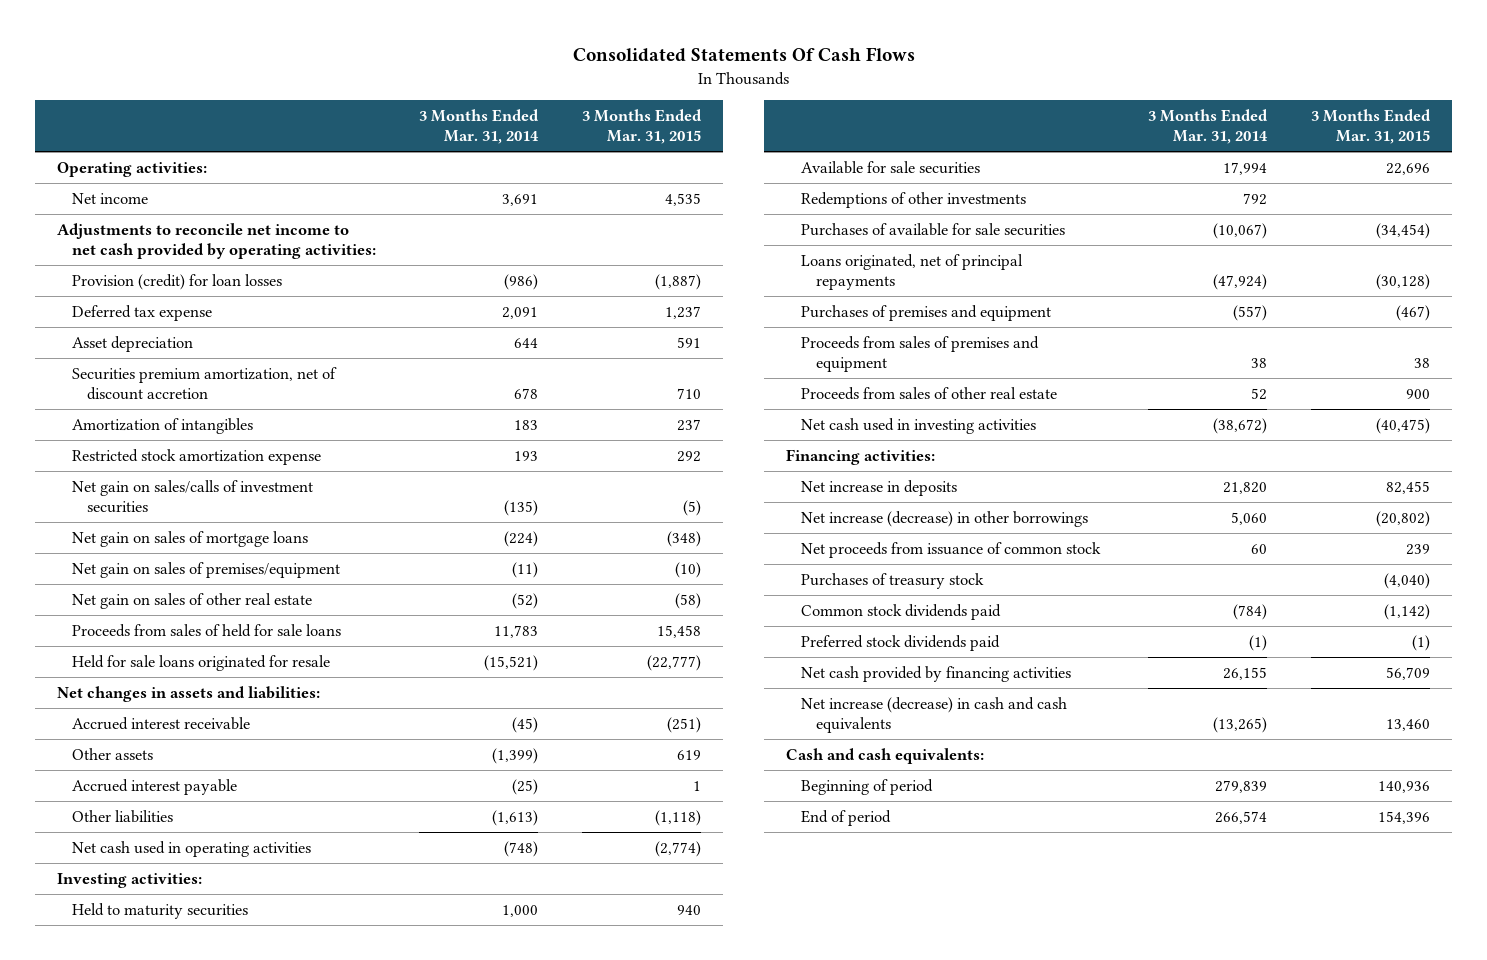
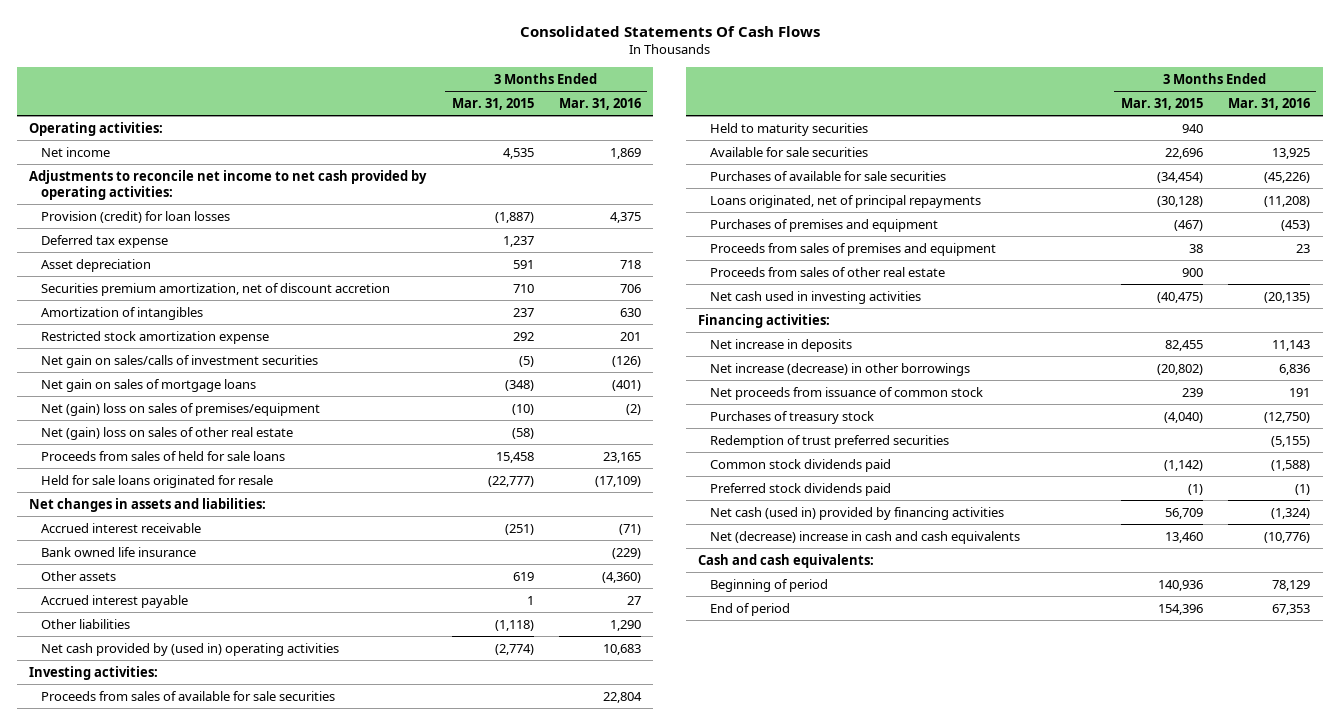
- | 3 Months Ended Mar. 31, 2014 | 3 Months Ended Mar. 31, 2015
+ | 3 Months Ended Mar. 31, 2015 | 3 Months Ended Mar. 31, 2016
- Net gain on sales of premises/equipment | (11) | (10)
- Net gain on sales of other real estate | (52) | (58)
+ Net (gain) loss on sales of premises/equipment | (10) | (2)
+ Net (gain) loss on sales of other real estate | (58) |
+ Bank owned life insurance | | (229)
- Net cash used in operating activities | (748) | (2,774)
+ Net cash provided by (used in) operating activities | (2,774) | 10,683
+ Proceeds from sales of available for sale securities | | 22,804
- Redemptions of other investments | 792 |
+ Redemption of trust preferred securities | | (5,155)
- Net cash provided by financing activities | 26,155 | 56,709
- Net increase (decrease) in cash and cash equivalents | (13,265) | 13,460
+ Net cash (used in) provided by financing activities | 56,709 | (1,324)
+ Net (decrease) increase in cash and cash equivalents | 13,460 | (10,776)

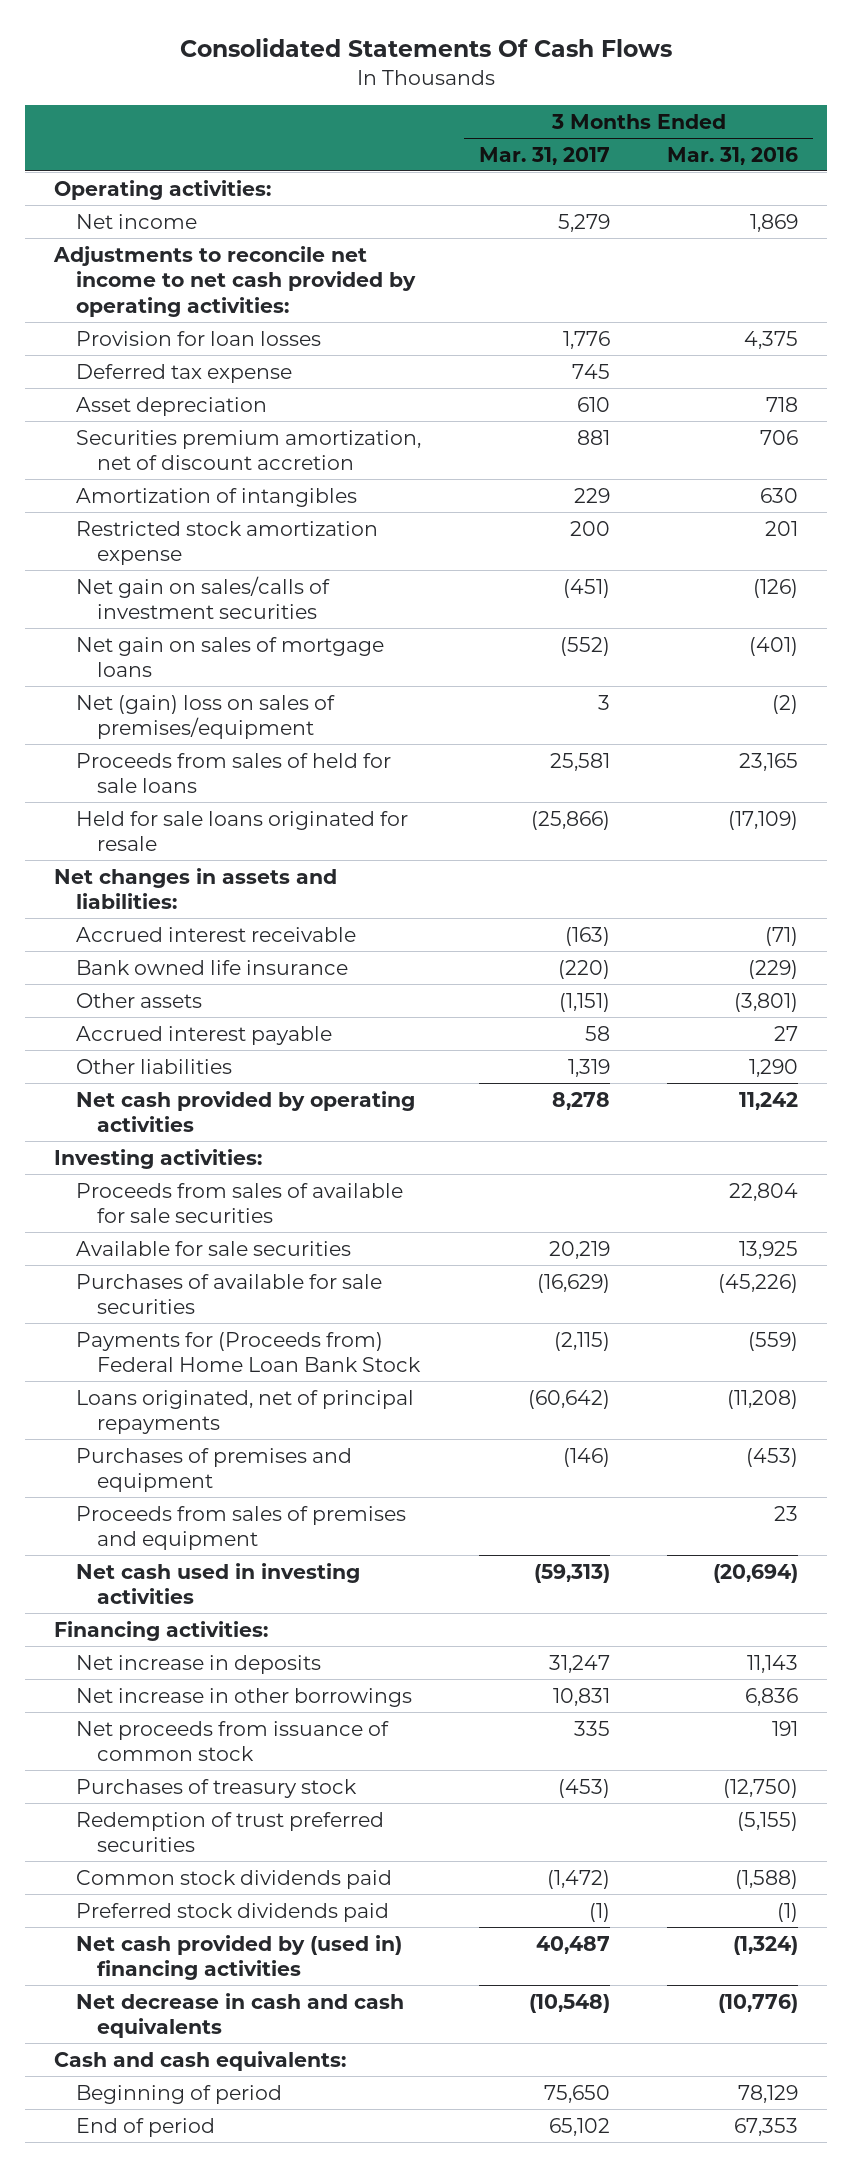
- | 3 Months Ended Mar. 31, 2015 | 3 Months Ended Mar. 31, 2016
+ | 3 Months Ended Mar. 31, 2017 | 3 Months Ended Mar. 31, 2016
- Provision (credit) for loan losses | (1,887) | 4,375
+ Provision for loan losses | 1,776 | 4,375
- Net (gain) loss on sales of other real estate | (58) |
- Other assets | 619 | (4,360)
+ Other assets | (1,151) | (3,801)
- Net cash provided by (used in) operating activities | (2,774) | 10,683
+ Net cash provided by operating activities | 8,278 | 11,242
- Held to maturity securities | 940 |
+ Payments for (Proceeds from) Federal Home Loan Bank Stock | (2,115) | (559)
- Proceeds from sales of other real estate | 900 |
- Net cash used in investing activities | (40,475) | (20,135)
+ Net cash used in investing activities | (59,313) | (20,694)
- Net increase (decrease) in other borrowings | (20,802) | 6,836
+ Net increase in other borrowings | 10,831 | 6,836
- Net cash (used in) provided by financing activities | 56,709 | (1,324)
- Net (decrease) increase in cash and cash equivalents | 13,460 | (10,776)
+ Net cash provided by (used in) financing activities | 40,487 | (1,324)
+ Net decrease in cash and cash equivalents | (10,548) | (10,776)

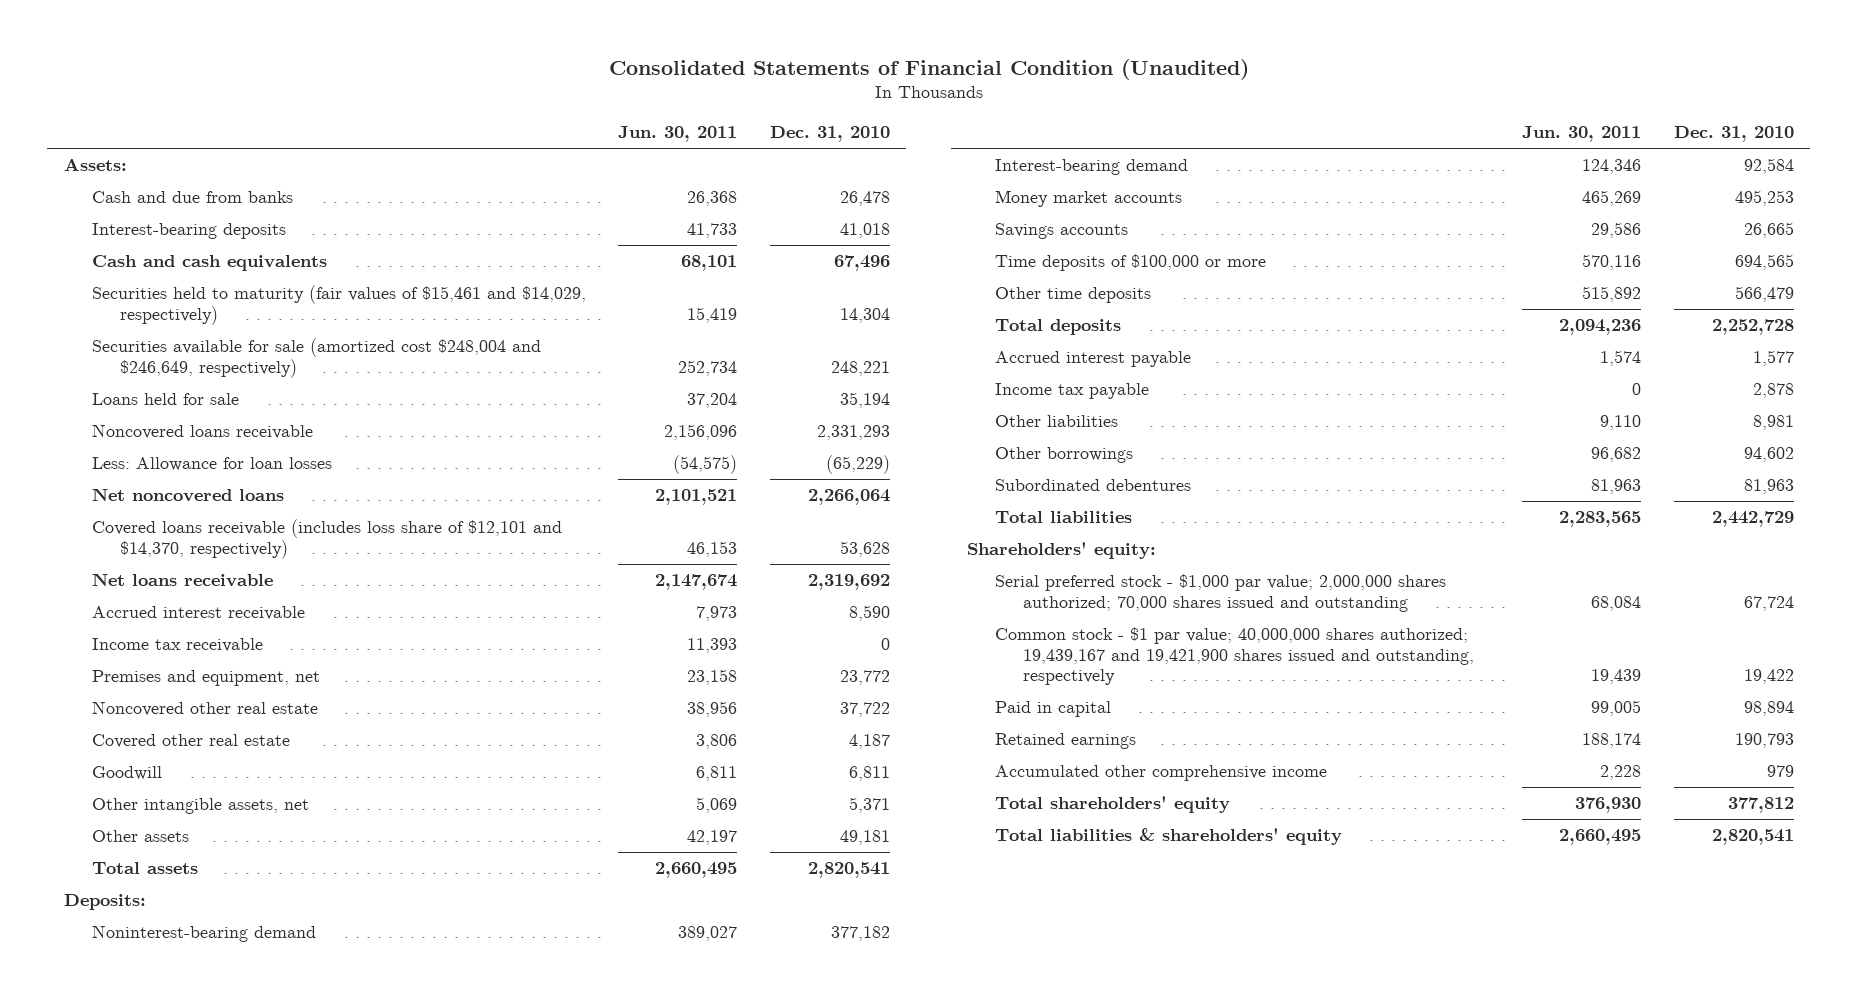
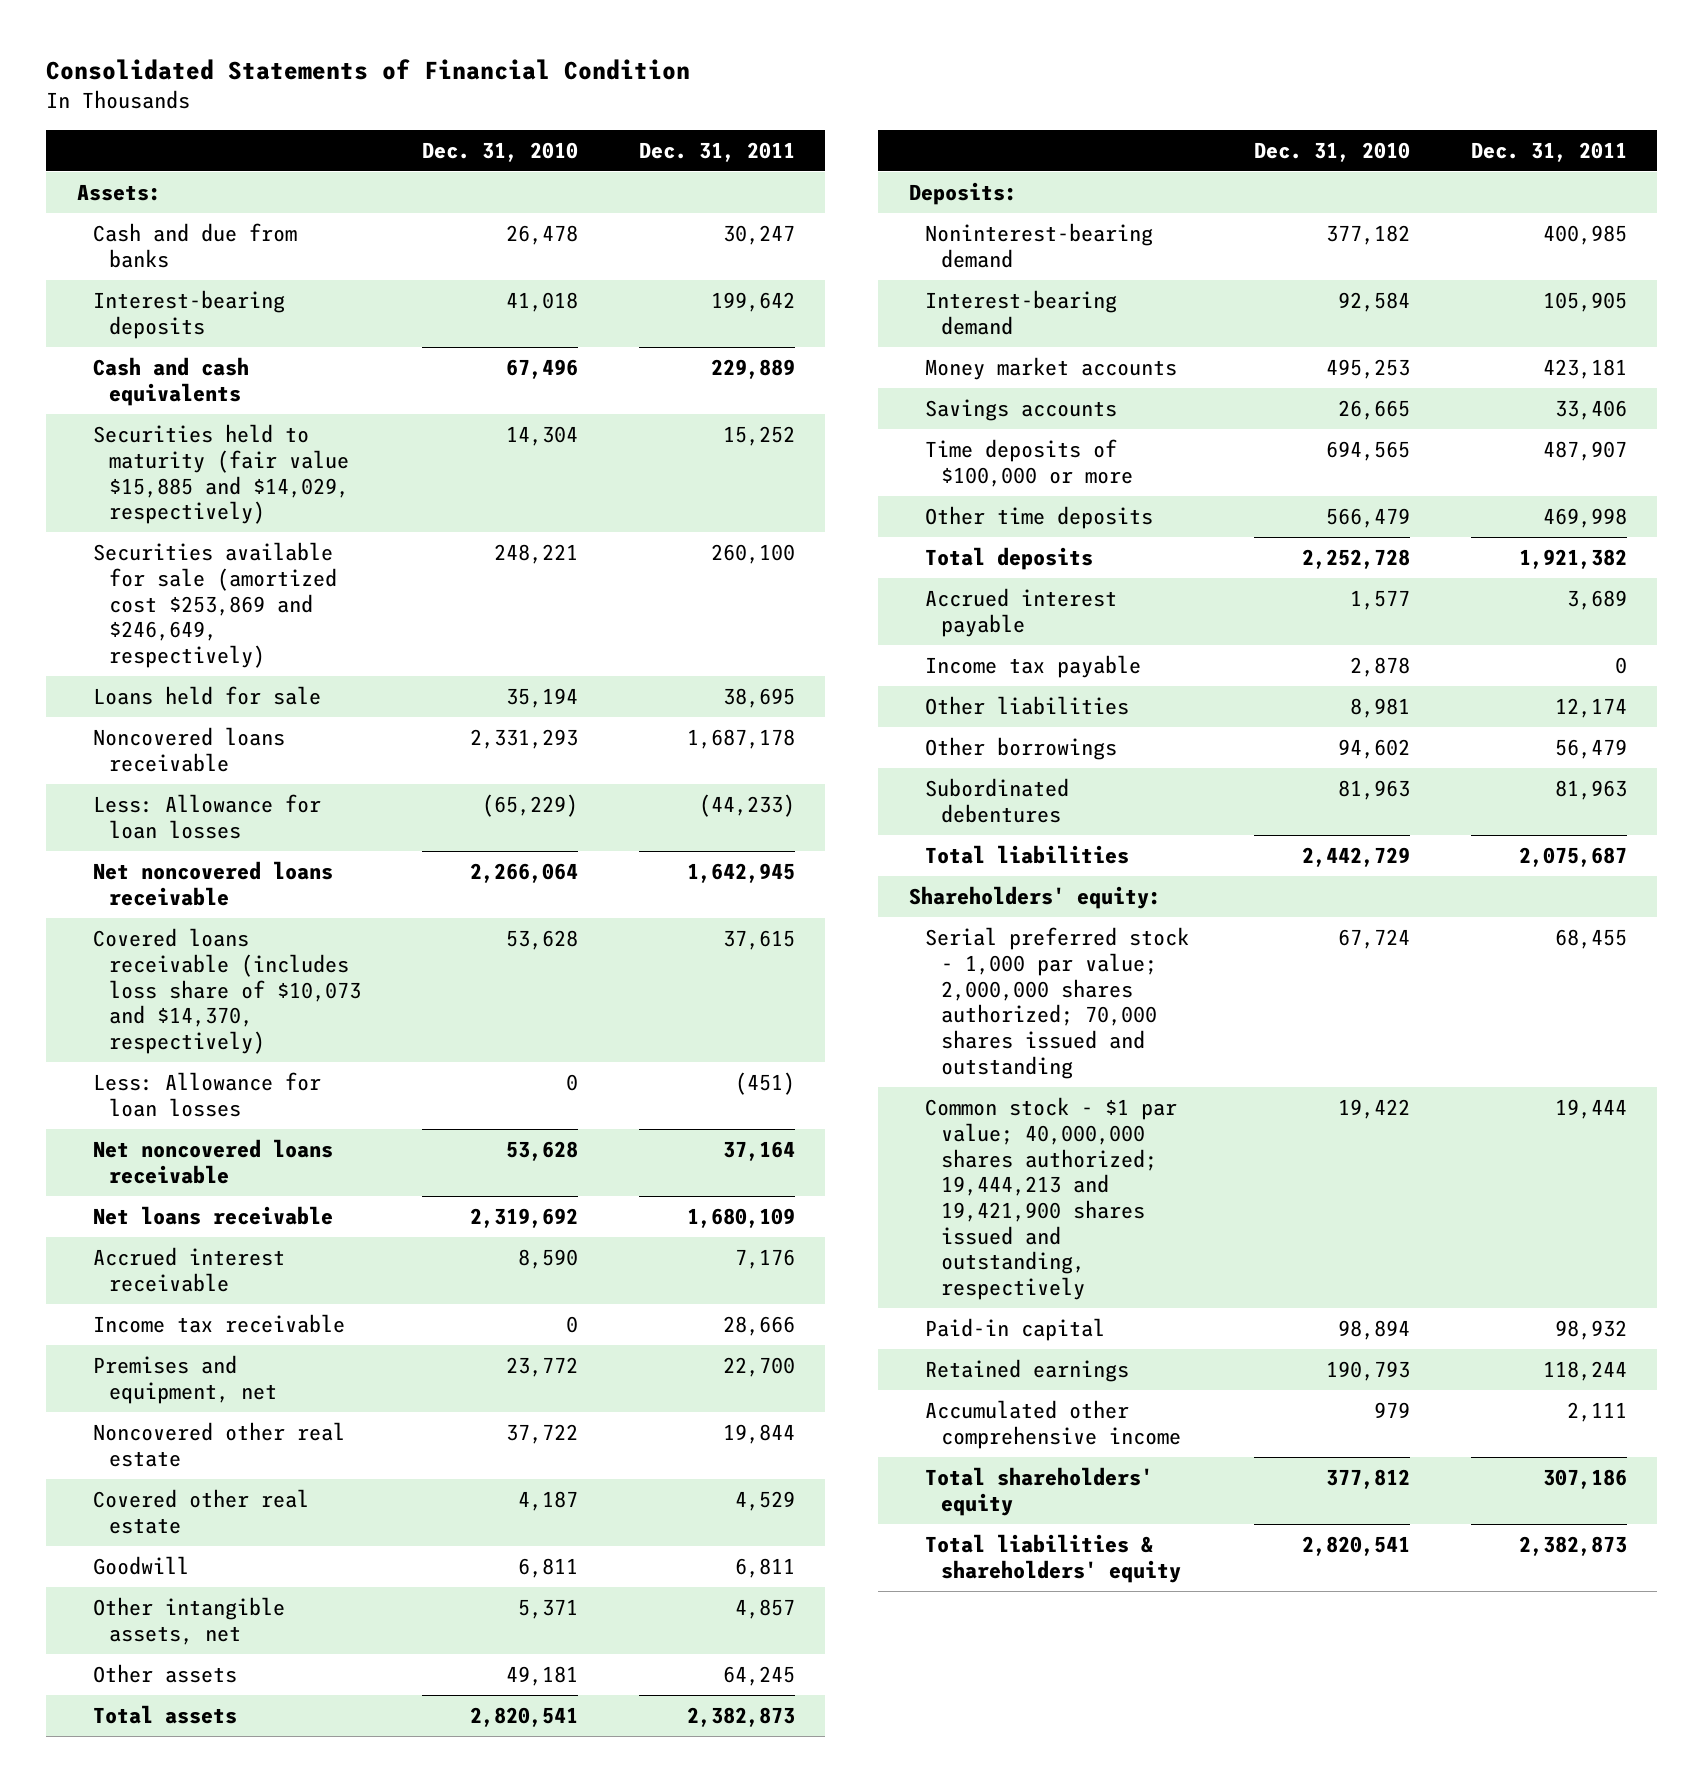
- Consolidated Statements of Financial Condition (Unaudited)
+ Consolidated Statements of Financial Condition
- | Jun. 30, 2011 | Dec. 31, 2010
+ | Dec. 31, 2010 | Dec. 31, 2011
- Securities held to maturity (fair values of $15,461 and $14,029, respectively) | 15,419 | 14,304
- Securities available for sale (amortized cost $248,004 and $246,649, respectively) | 252,734 | 248,221
+ Securities held to maturity (fair value $15,885 and $14,029, respectively) | 14,304 | 15,252
+ Securities available for sale (amortized cost $253,869 and $246,649, respectively) | 248,221 | 260,100
- Net noncovered loans | 2,101,521 | 2,266,064
- Covered loans receivable (includes loss share of $12,101 and $14,370, respectively) | 46,153 | 53,628
+ Net noncovered loans receivable | 2,266,064 | 1,642,945
+ Covered loans receivable (includes loss share of $10,073 and $14,370, respectively) | 53,628 | 37,615
+ Less: Allowance for loan losses | 0 | (451)
+ Net noncovered loans receivable | 53,628 | 37,164
- Serial preferred stock - $1,000 par value; 2,000,000 shares authorized; 70,000 shares issued and outstanding | 68,084 | 67,724
- Common stock - $1 par value; 40,000,000 shares authorized; 19,439,167 and 19,421,900 shares issued and outstanding, respectively | 19,439 | 19,422
- Paid in capital | 99,005 | 98,894
+ Serial preferred stock - 1,000 par value; 2,000,000 shares authorized; 70,000 shares issued and outstanding | 67,724 | 68,455
+ Common stock - $1 par value; 40,000,000 shares authorized; 19,444,213 and 19,421,900 shares issued and outstanding, respectively | 19,422 | 19,444
+ Paid-in capital | 98,894 | 98,932

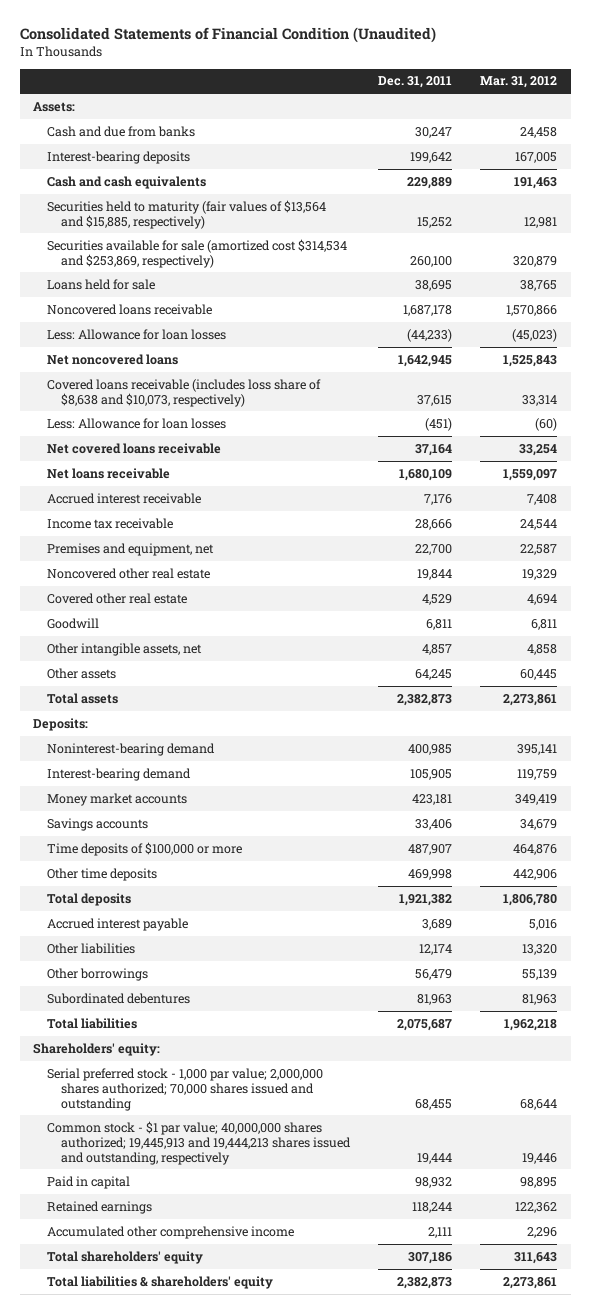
- Consolidated Statements of Financial Condition
+ Consolidated Statements of Financial Condition (Unaudited)
- | Dec. 31, 2010 | Dec. 31, 2011
+ | Dec. 31, 2011 | Mar. 31, 2012
- Securities held to maturity (fair value $15,885 and $14,029, respectively) | 14,304 | 15,252
- Securities available for sale (amortized cost $253,869 and $246,649, respectively) | 248,221 | 260,100
+ Securities held to maturity (fair values of $13,564 and $15,885, respectively) | 15,252 | 12,981
+ Securities available for sale (amortized cost $314,534 and $253,869, respectively) | 260,100 | 320,879
- Net noncovered loans receivable | 2,266,064 | 1,642,945
- Covered loans receivable (includes loss share of $10,073 and $14,370, respectively) | 53,628 | 37,615
+ Net noncovered loans | 1,642,945 | 1,525,843
+ Covered loans receivable (includes loss share of $8,638 and $10,073, respectively) | 37,615 | 33,314
- Net noncovered loans receivable | 53,628 | 37,164
+ Net covered loans receivable | 37,164 | 33,254
- Income tax payable | 2,878 | 0
- Common stock - $1 par value; 40,000,000 shares authorized; 19,444,213 and 19,421,900 shares issued and outstanding, respectively | 19,422 | 19,444
- Paid-in capital | 98,894 | 98,932
+ Common stock - $1 par value; 40,000,000 shares authorized; 19,445,913 and 19,444,213 shares issued and outstanding, respectively | 19,444 | 19,446
+ Paid in capital | 98,932 | 98,895

